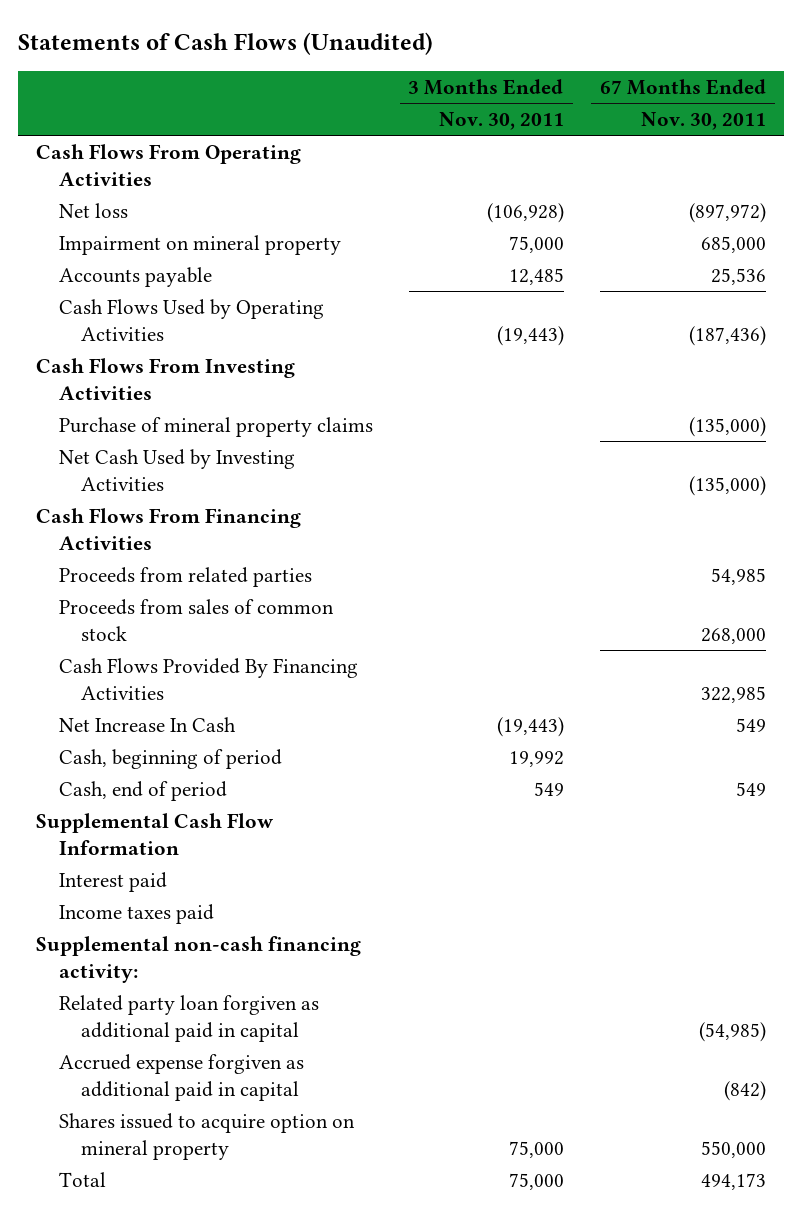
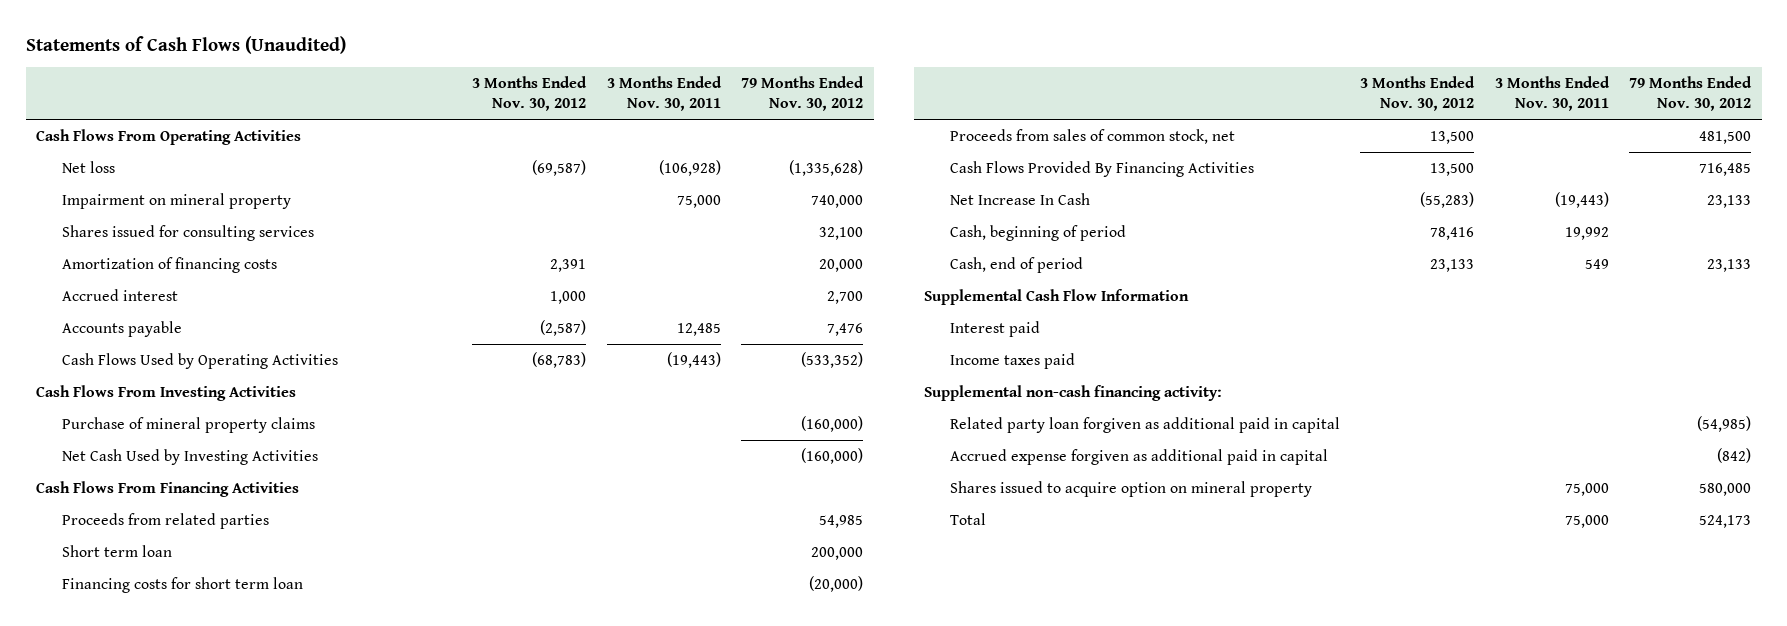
- | 3 Months Ended Nov. 30, 2011 | 67 Months Ended Nov. 30, 2011
+ | 3 Months Ended Nov. 30, 2012 | 3 Months Ended Nov. 30, 2011 | 79 Months Ended Nov. 30, 2012
+ Shares issued for consulting services | | | 32,100
+ Amortization of financing costs | 2,391 | | 20,000
+ Accrued interest | 1,000 | | 2,700
- Proceeds from sales of common stock | | 268,000
+ Short term loan | | | 200,000
+ Financing costs for short term loan | | | (20,000)
+ Proceeds from sales of common stock, net | 13,500 | | 481,500

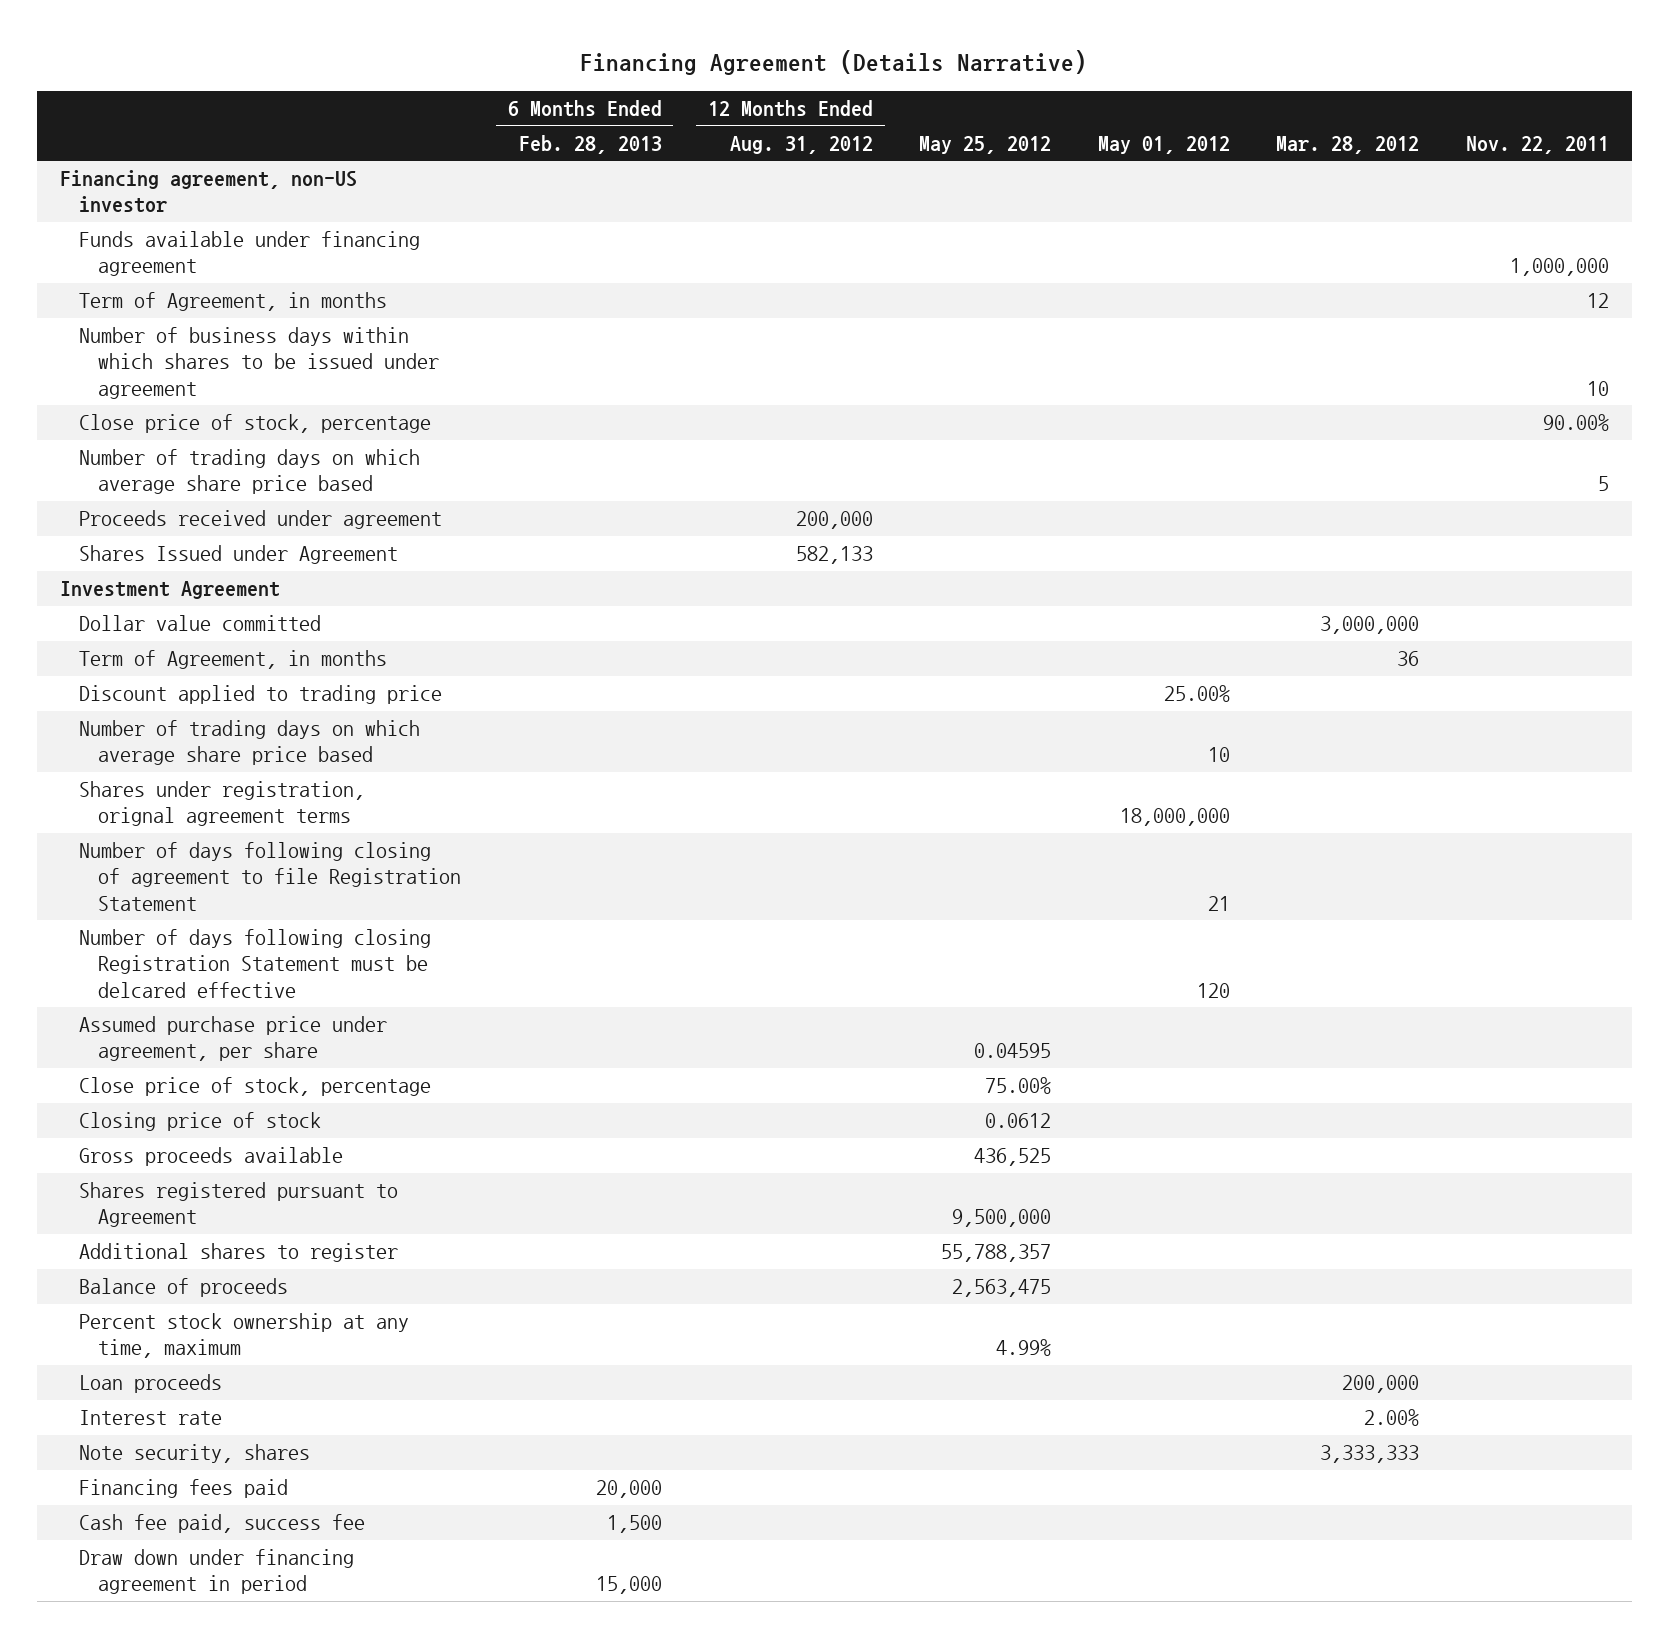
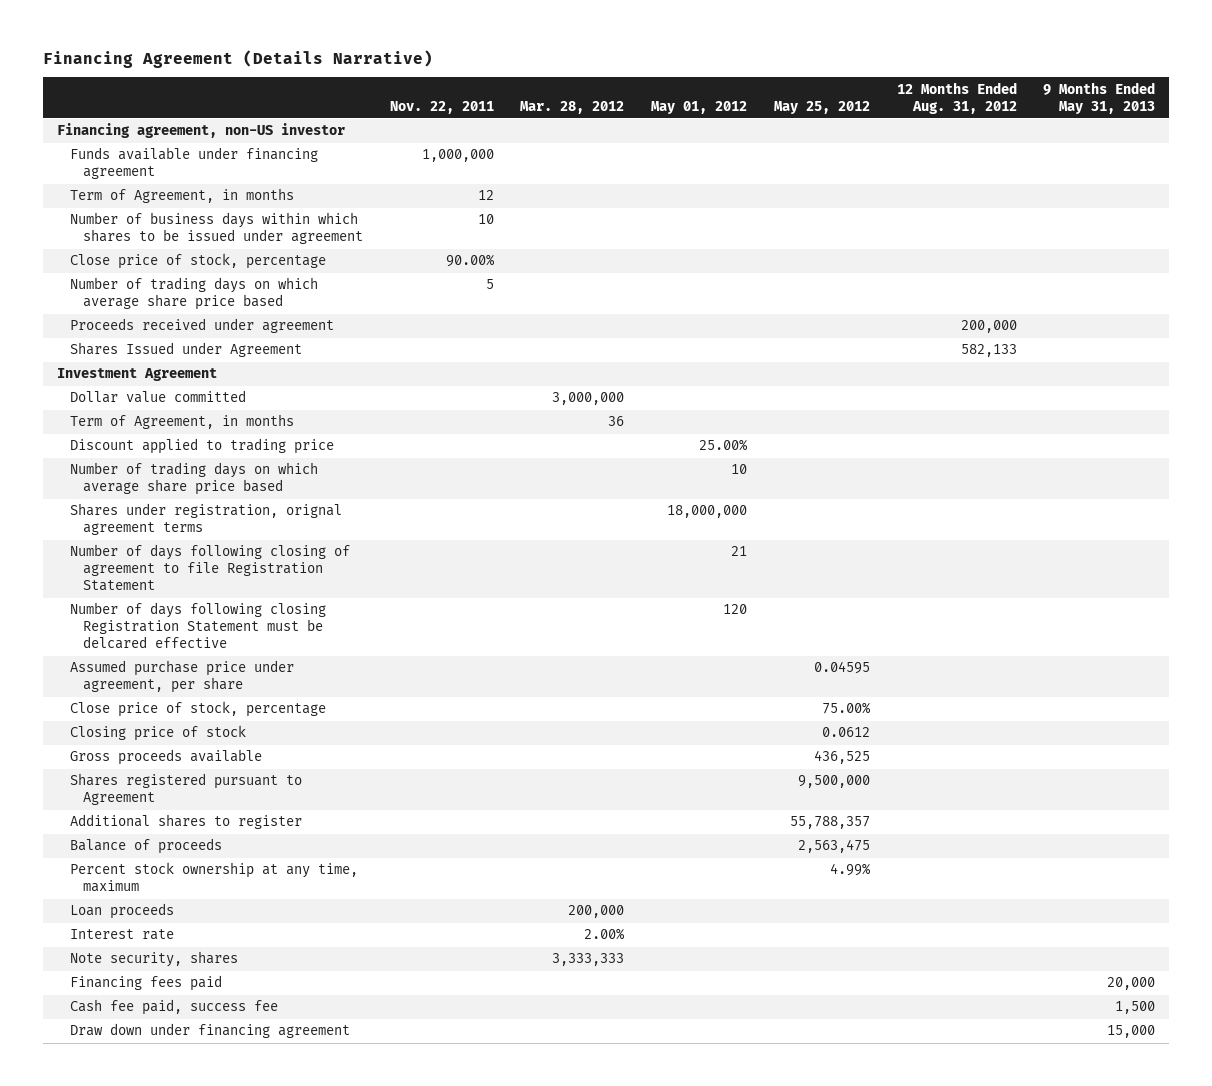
- | 6 Months Ended Feb. 28, 2013 | 12 Months Ended Aug. 31, 2012 | May 25, 2012 | May 01, 2012 | Mar. 28, 2012 | Nov. 22, 2011
+ | Nov. 22, 2011 | Mar. 28, 2012 | May 01, 2012 | May 25, 2012 | 12 Months Ended Aug. 31, 2012 | 9 Months Ended May 31, 2013
- Draw down under financing agreement in period | 15,000 | | | | |
+ Draw down under financing agreement | | | | | | 15,000

